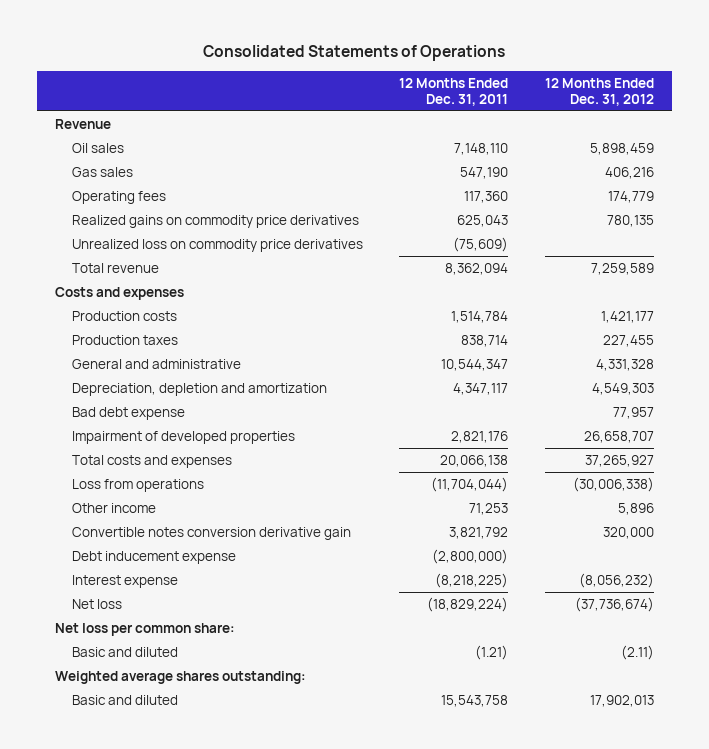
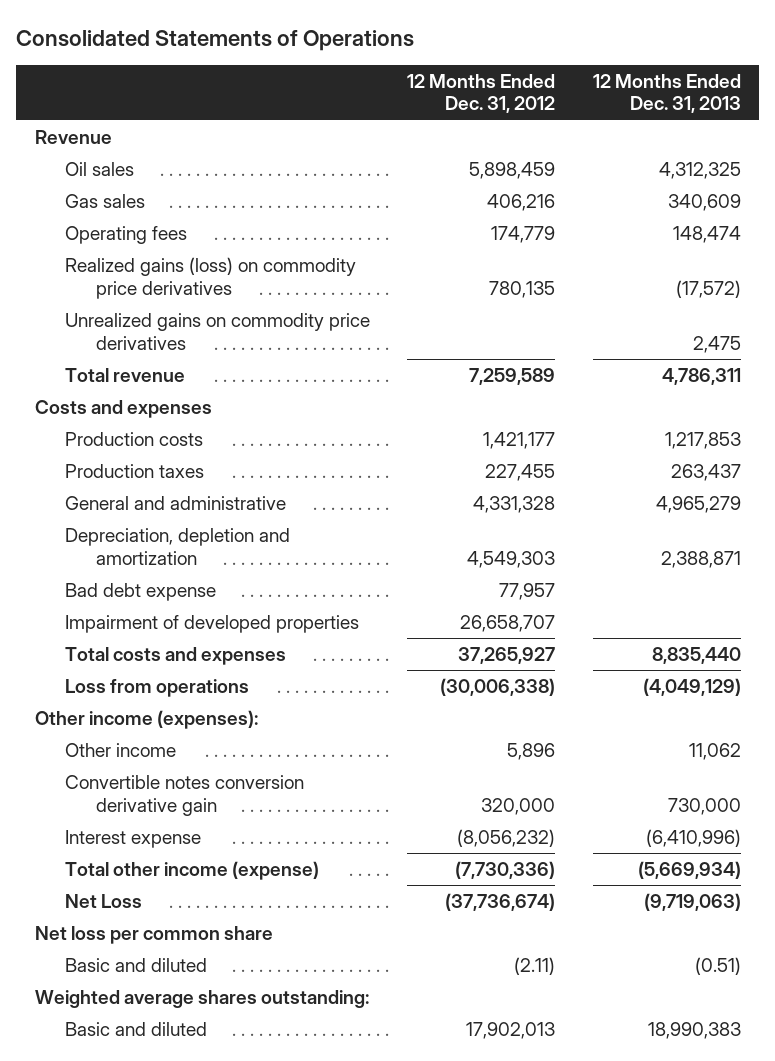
- | 12 Months Ended Dec. 31, 2011 | 12 Months Ended Dec. 31, 2012
+ | 12 Months Ended Dec. 31, 2012 | 12 Months Ended Dec. 31, 2013
- Realized gains on commodity price derivatives | 625,043 | 780,135
- Unrealized loss on commodity price derivatives | (75,609) |
+ Realized gains (loss) on commodity price derivatives | 780,135 | (17,572)
+ Unrealized gains on commodity price derivatives | | 2,475
+ Other income (expenses):
- Debt inducement expense | (2,800,000) |
- Net loss | (18,829,224) | (37,736,674)
- Net loss per common share:
+ Total other income (expense) | (7,730,336) | (5,669,934)
+ Net Loss | (37,736,674) | (9,719,063)
+ Net loss per common share

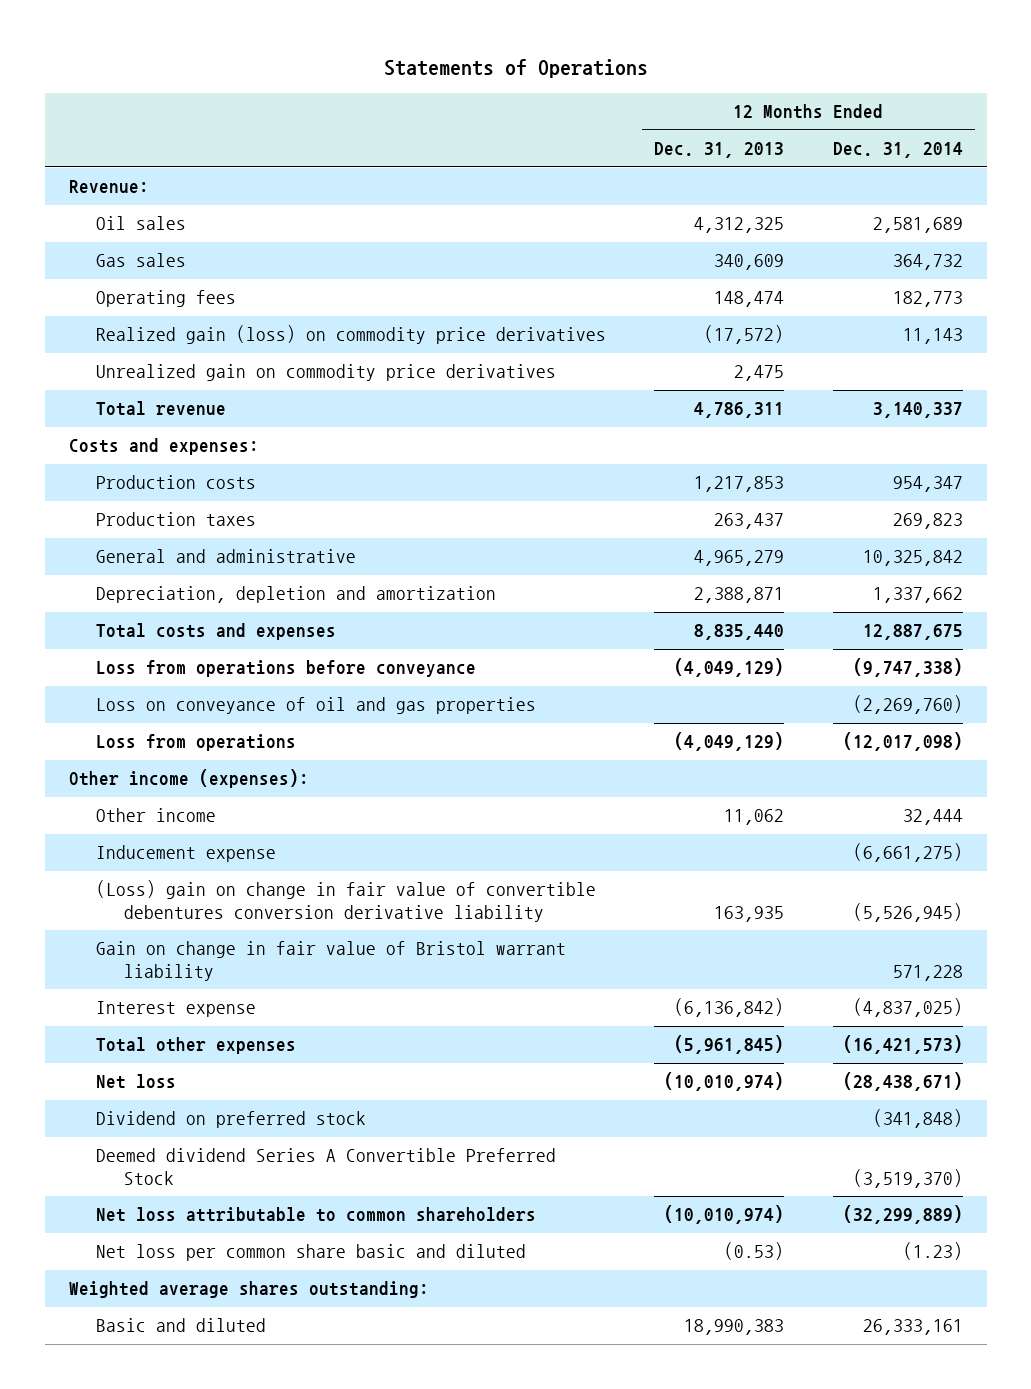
- Consolidated Statements of Operations
+ Statements of Operations
- | 12 Months Ended Dec. 31, 2012 | 12 Months Ended Dec. 31, 2013
+ | 12 Months Ended Dec. 31, 2013 | 12 Months Ended Dec. 31, 2014
- Revenue
+ Revenue:
- Realized gains (loss) on commodity price derivatives | 780,135 | (17,572)
- Unrealized gains on commodity price derivatives | | 2,475
+ Realized gain (loss) on commodity price derivatives | (17,572) | 11,143
+ Unrealized gain on commodity price derivatives | 2,475 |
- Costs and expenses
+ Costs and expenses:
- Bad debt expense | 77,957 |
- Impairment of developed properties | 26,658,707 |
+ Loss from operations before conveyance | (4,049,129) | (9,747,338)
+ Loss on conveyance of oil and gas properties | | (2,269,760)
- Convertible notes conversion derivative gain | 320,000 | 730,000
- Interest expense | (8,056,232) | (6,410,996)
- Total other income (expense) | (7,730,336) | (5,669,934)
- Net Loss | (37,736,674) | (9,719,063)
- Net loss per common share
- Basic and diluted | (2.11) | (0.51)
+ Inducement expense | | (6,661,275)
+ (Loss) gain on change in fair value of convertible debentures conversion derivative liability | 163,935 | (5,526,945)
+ Gain on change in fair value of Bristol warrant liability | | 571,228
+ Interest expense | (6,136,842) | (4,837,025)
+ Total other expenses | (5,961,845) | (16,421,573)
+ Net loss | (10,010,974) | (28,438,671)
+ Dividend on preferred stock | | (341,848)
+ Deemed dividend Series A Convertible Preferred Stock | | (3,519,370)
+ Net loss attributable to common shareholders | (10,010,974) | (32,299,889)
+ Net loss per common share basic and diluted | (0.53) | (1.23)

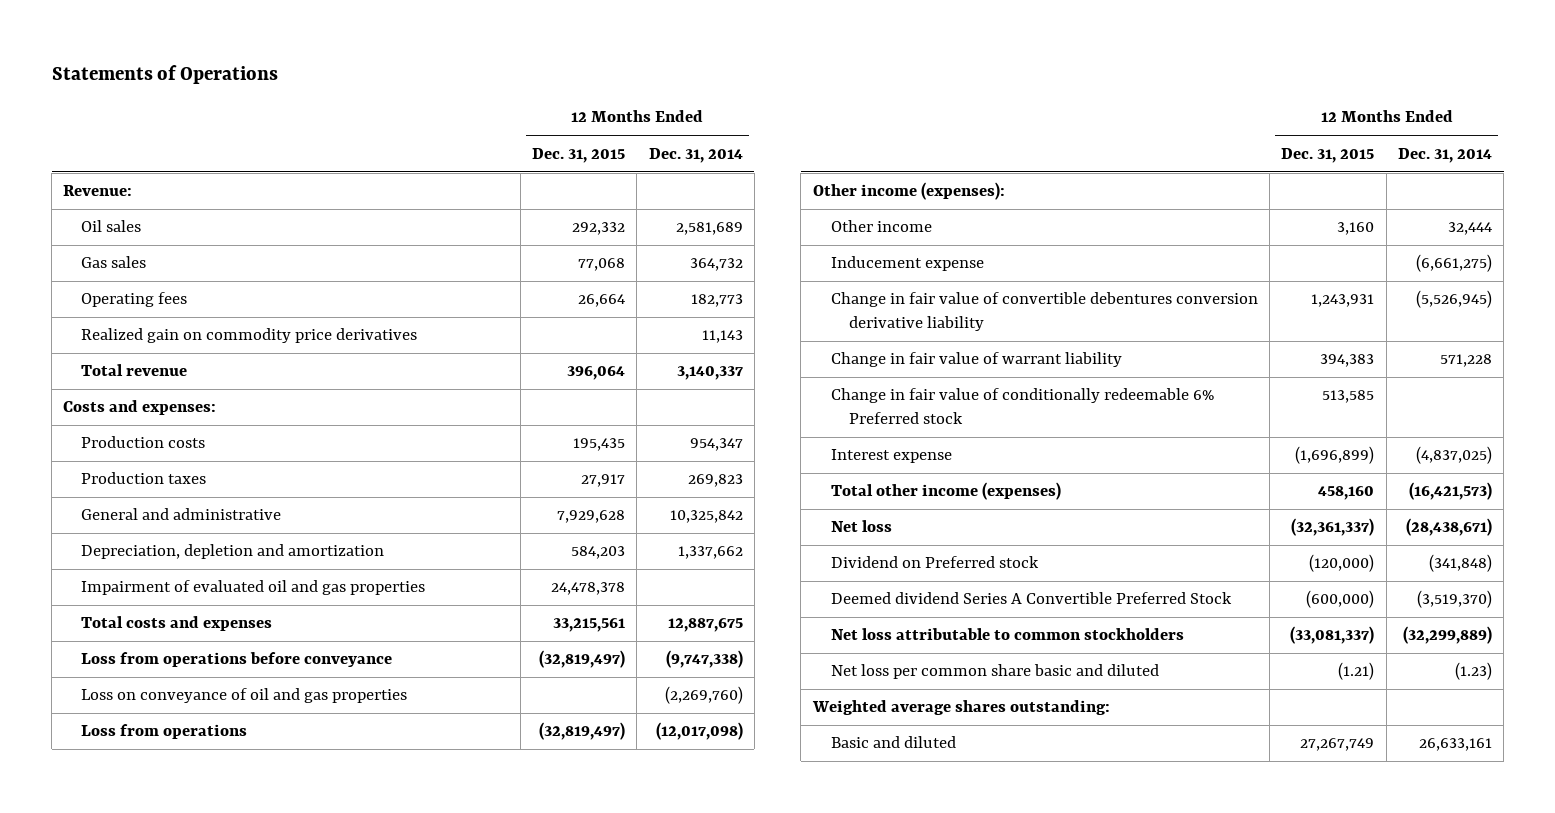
- | 12 Months Ended Dec. 31, 2013 | 12 Months Ended Dec. 31, 2014
+ | 12 Months Ended Dec. 31, 2015 | 12 Months Ended Dec. 31, 2014
- Realized gain (loss) on commodity price derivatives | (17,572) | 11,143
- Unrealized gain on commodity price derivatives | 2,475 |
+ Realized gain on commodity price derivatives | | 11,143
+ Impairment of evaluated oil and gas properties | 24,478,378 |
- (Loss) gain on change in fair value of convertible debentures conversion derivative liability | 163,935 | (5,526,945)
- Gain on change in fair value of Bristol warrant liability | | 571,228
+ Change in fair value of convertible debentures conversion derivative liability | 1,243,931 | (5,526,945)
+ Change in fair value of warrant liability | 394,383 | 571,228
+ Change in fair value of conditionally redeemable 6% Preferred stock | 513,585 |
- Total other expenses | (5,961,845) | (16,421,573)
+ Total other income (expenses) | 458,160 | (16,421,573)
- Dividend on preferred stock | | (341,848)
+ Dividend on Preferred stock | (120,000) | (341,848)
- Net loss attributable to common shareholders | (10,010,974) | (32,299,889)
+ Net loss attributable to common stockholders | (33,081,337) | (32,299,889)
- Basic and diluted | 18,990,383 | 26,333,161
+ Basic and diluted | 27,267,749 | 26,633,161

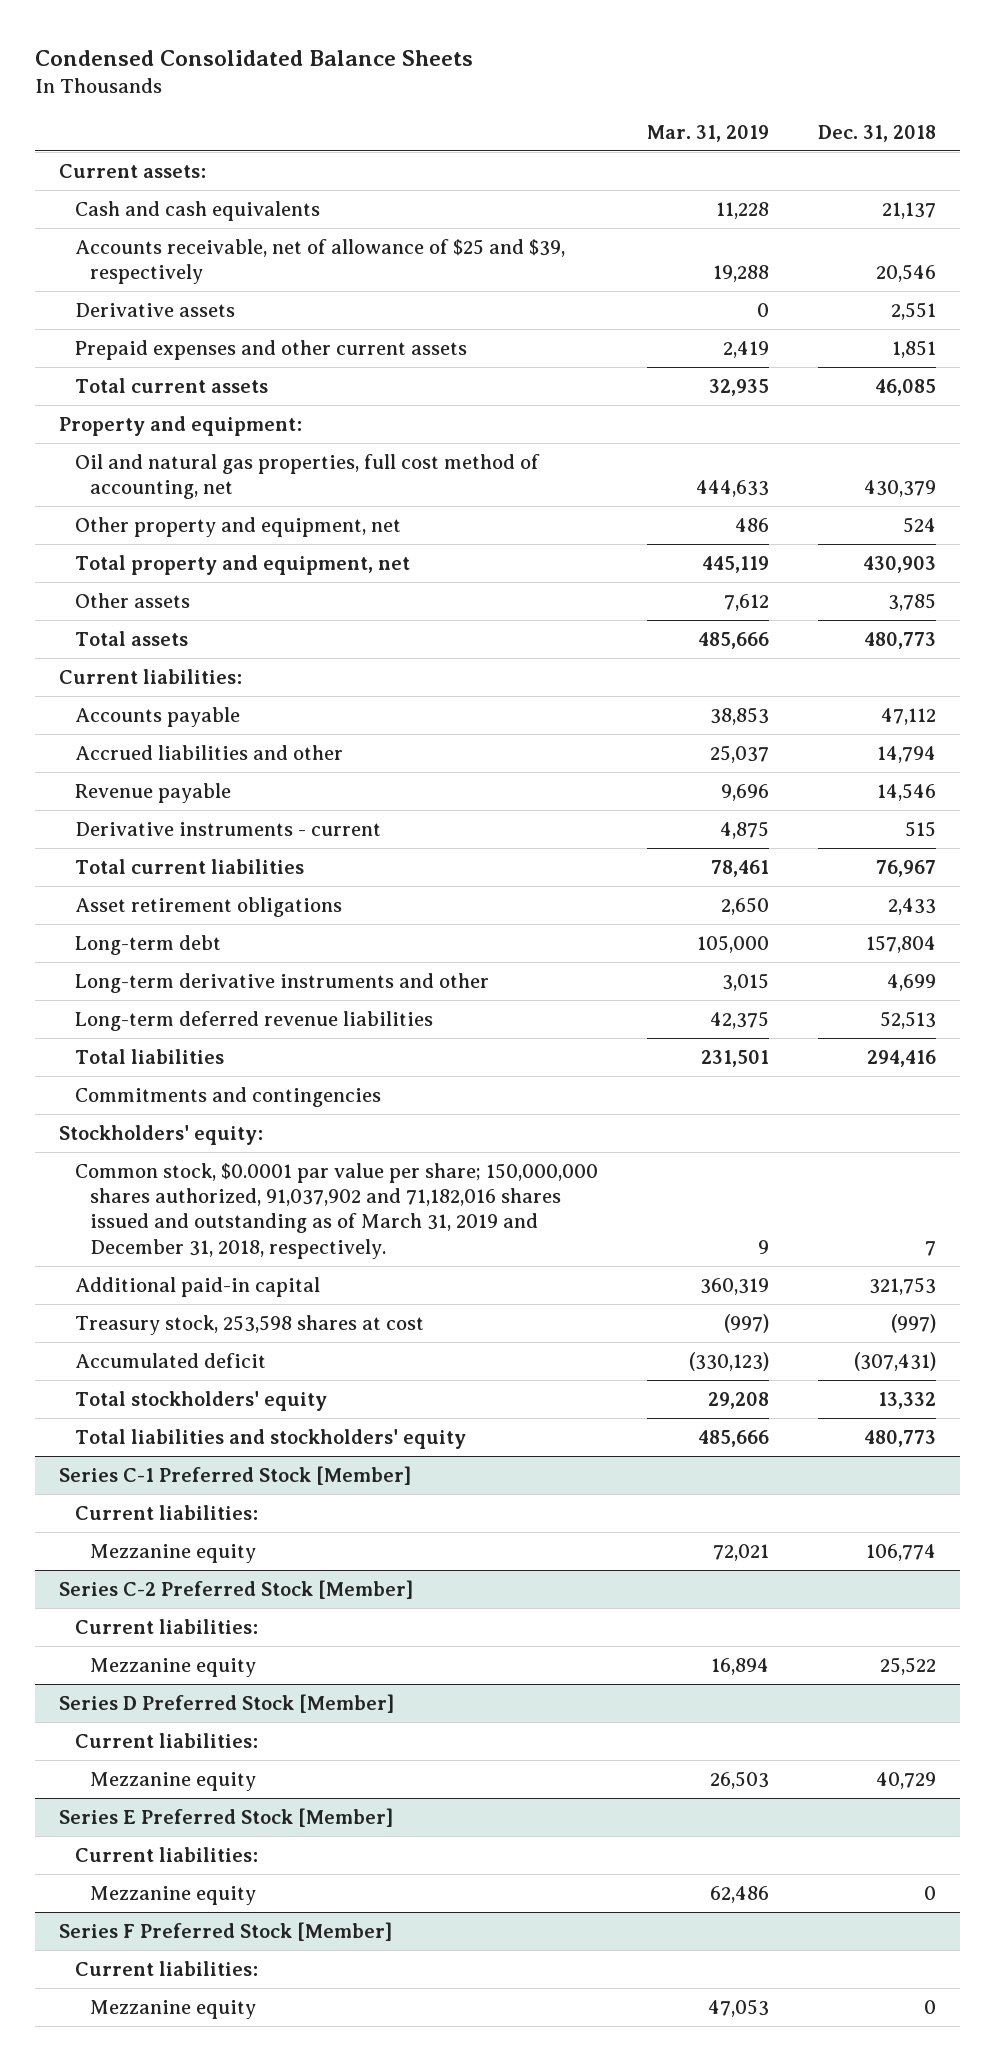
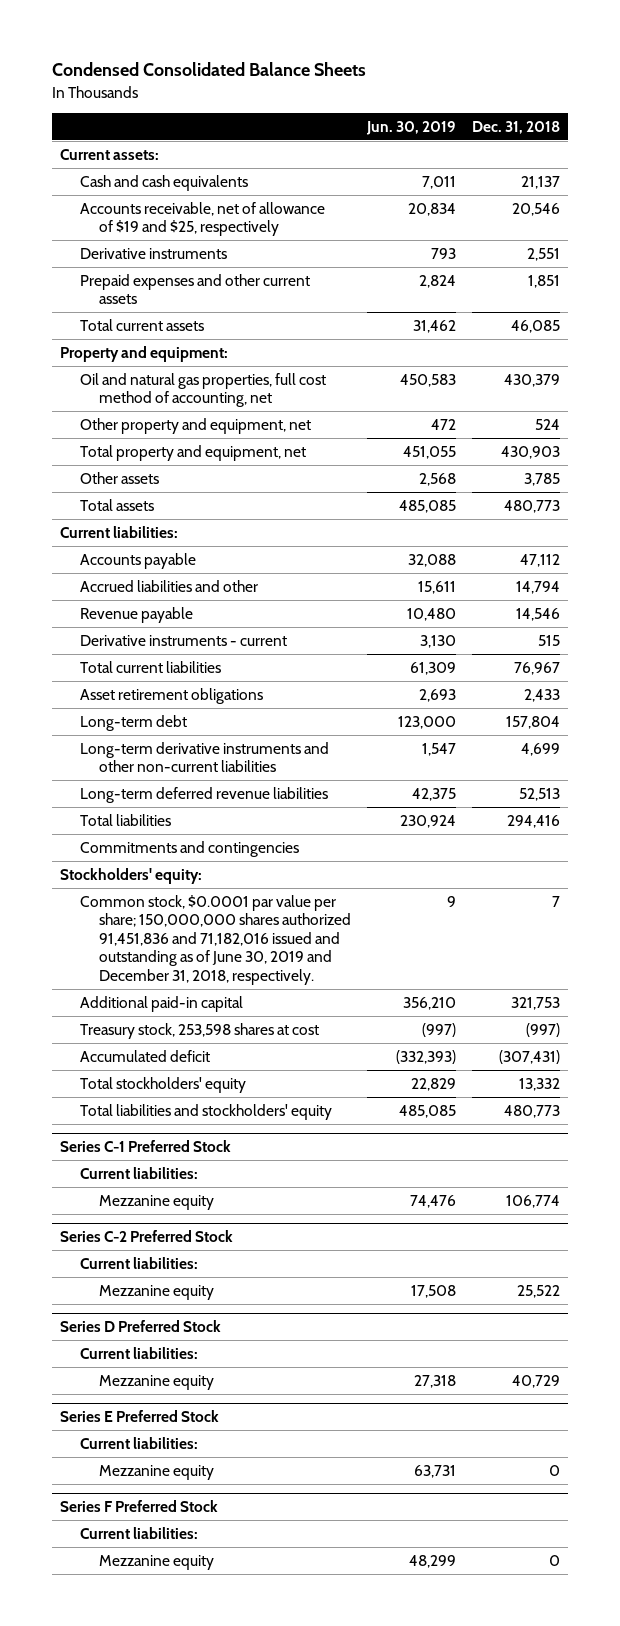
- | Mar. 31, 2019 | Dec. 31, 2018
+ | Jun. 30, 2019 | Dec. 31, 2018
- Accounts receivable, net of allowance of $25 and $39, respectively | 19,288 | 20,546
- Derivative assets | 0 | 2,551
+ Accounts receivable, net of allowance of $19 and $25, respectively | 20,834 | 20,546
+ Derivative instruments | 793 | 2,551
- Long-term derivative instruments and other | 3,015 | 4,699
+ Long-term derivative instruments and other non-current liabilities | 1,547 | 4,699
- Common stock, $0.0001 par value per share; 150,000,000 shares authorized, 91,037,902 and 71,182,016 shares issued and outstanding as of March 31, 2019 and December 31, 2018, respectively. | 9 | 7
+ Common stock, $0.0001 par value per share; 150,000,000 shares authorized 91,451,836 and 71,182,016 issued and outstanding as of June 30, 2019 and December 31, 2018, respectively. | 9 | 7
- Series C-1 Preferred Stock [Member]
+ Series C-1 Preferred Stock
- Series C-2 Preferred Stock [Member]
+ Series C-2 Preferred Stock
- Series D Preferred Stock [Member]
+ Series D Preferred Stock
- Series E Preferred Stock [Member]
+ Series E Preferred Stock
- Series F Preferred Stock [Member]
+ Series F Preferred Stock

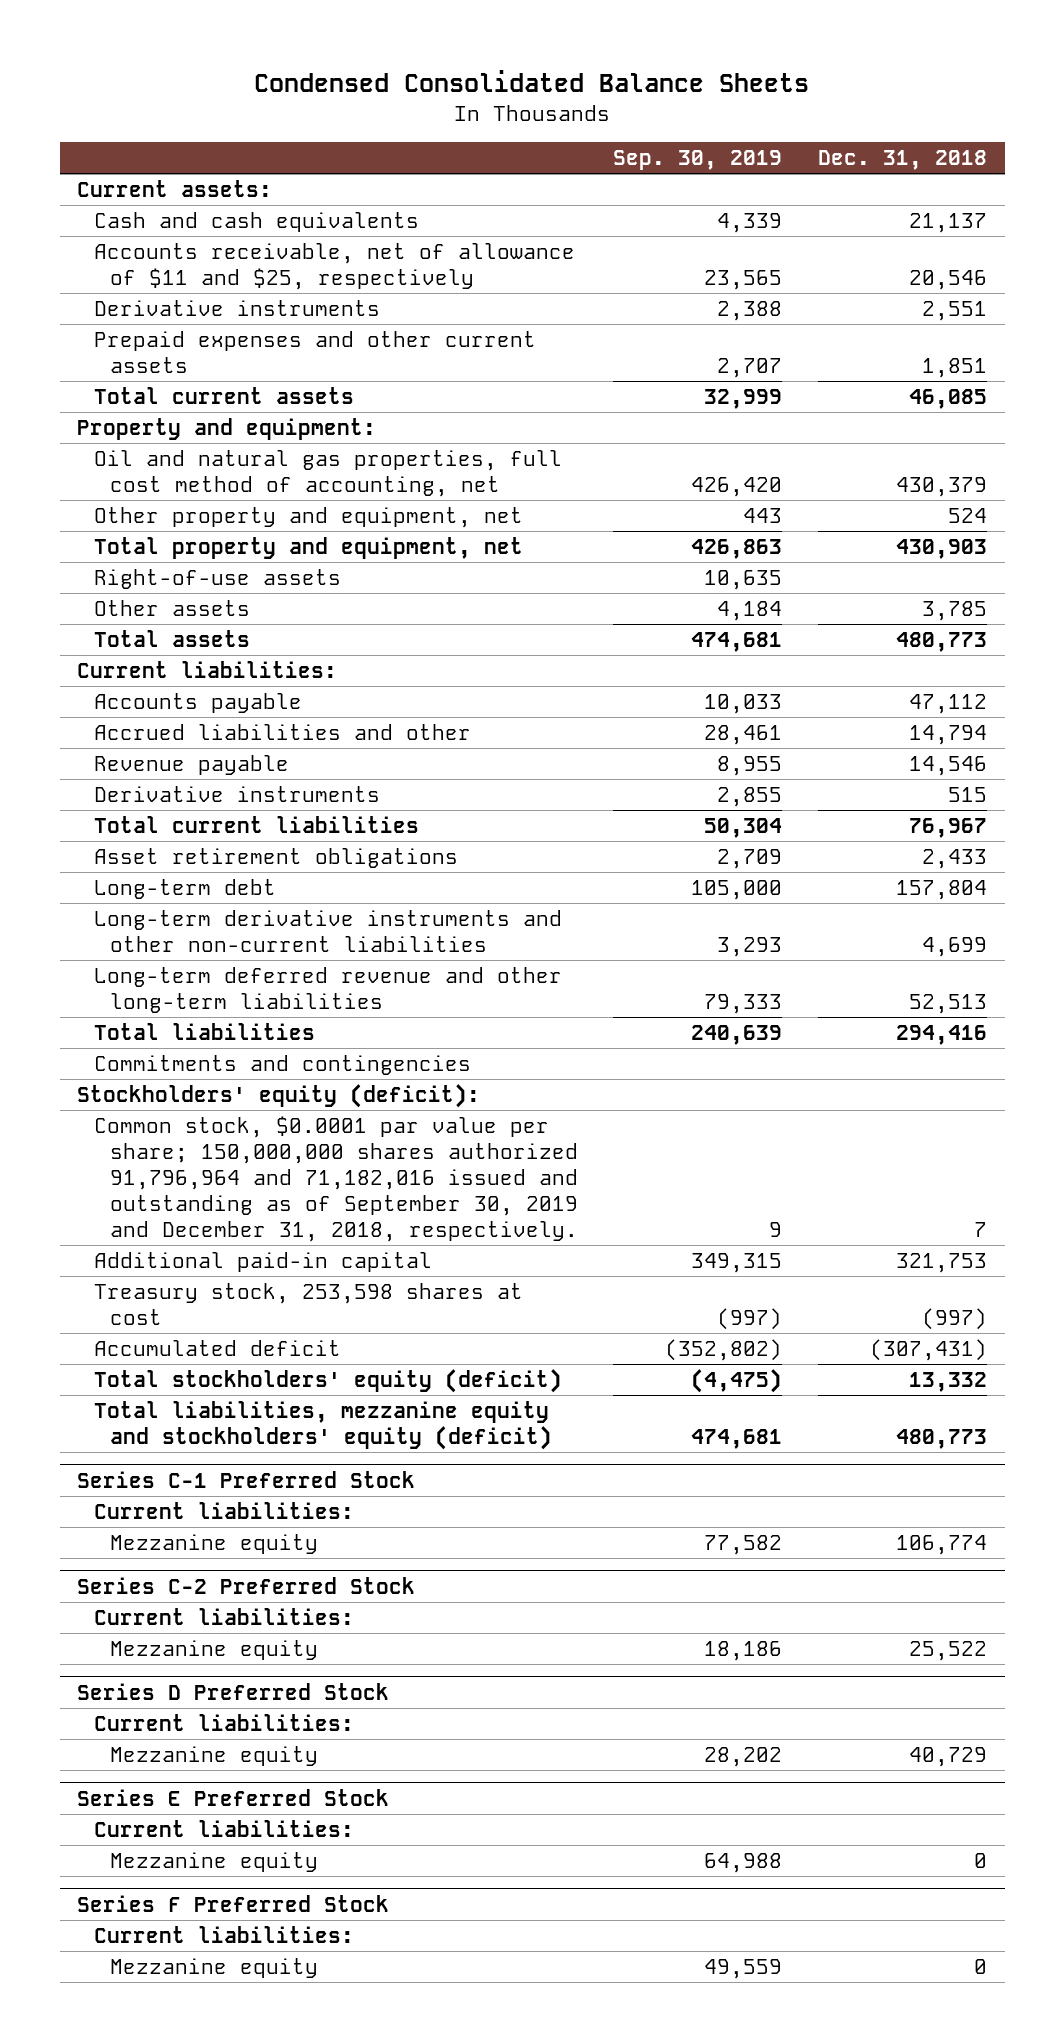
- | Jun. 30, 2019 | Dec. 31, 2018
+ | Sep. 30, 2019 | Dec. 31, 2018
- Accounts receivable, net of allowance of $19 and $25, respectively | 20,834 | 20,546
+ Accounts receivable, net of allowance of $11 and $25, respectively | 23,565 | 20,546
+ Right-of-use assets | 10,635 |
- Derivative instruments - current | 3,130 | 515
+ Derivative instruments | 2,855 | 515
- Long-term deferred revenue liabilities | 42,375 | 52,513
+ Long-term deferred revenue and other long-term liabilities | 79,333 | 52,513
- Stockholders' equity:
- Common stock, $0.0001 par value per share; 150,000,000 shares authorized 91,451,836 and 71,182,016 issued and outstanding as of June 30, 2019 and December 31, 2018, respectively. | 9 | 7
+ Stockholders' equity (deficit):
+ Common stock, $0.0001 par value per share; 150,000,000 shares authorized 91,796,964 and 71,182,016 issued and outstanding as of September 30, 2019 and December 31, 2018, respectively. | 9 | 7
- Total stockholders' equity | 22,829 | 13,332
- Total liabilities and stockholders' equity | 485,085 | 480,773
+ Total stockholders' equity (deficit) | (4,475) | 13,332
+ Total liabilities, mezzanine equity and stockholders' equity (deficit) | 474,681 | 480,773

